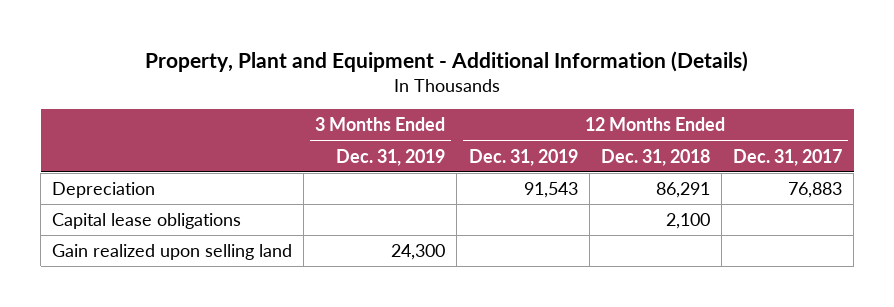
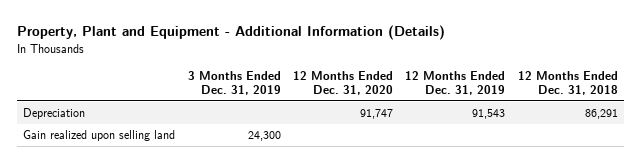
- | 3 Months Ended Dec. 31, 2019 | 12 Months Ended Dec. 31, 2019 | 12 Months Ended Dec. 31, 2018 | 12 Months Ended Dec. 31, 2017
+ | 3 Months Ended Dec. 31, 2019 | 12 Months Ended Dec. 31, 2020 | 12 Months Ended Dec. 31, 2019 | 12 Months Ended Dec. 31, 2018
- Capital lease obligations | | | 2,100 |

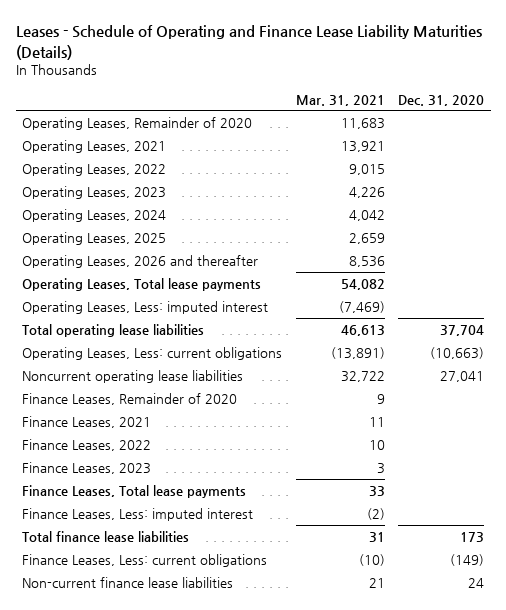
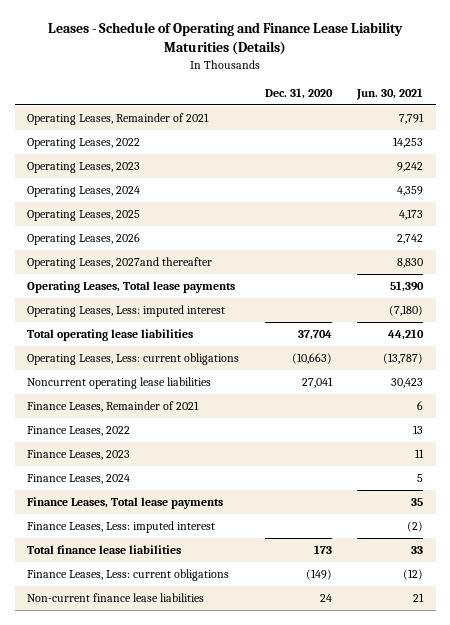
- | Mar. 31, 2021 | Dec. 31, 2020
+ | Dec. 31, 2020 | Jun. 30, 2021
- Operating Leases, Remainder of 2020 | 11,683 |
- Operating Leases, 2021 | 13,921 |
+ Operating Leases, Remainder of 2021 | | 7,791
- Operating Leases, 2026 and thereafter | 8,536 |
+ Operating Leases, 2026 | | 2,742
+ Operating Leases, 2027and thereafter | | 8,830
- Finance Leases, Remainder of 2020 | 9 |
- Finance Leases, 2021 | 11 |
+ Finance Leases, Remainder of 2021 | | 6
+ Finance Leases, 2024 | | 5

